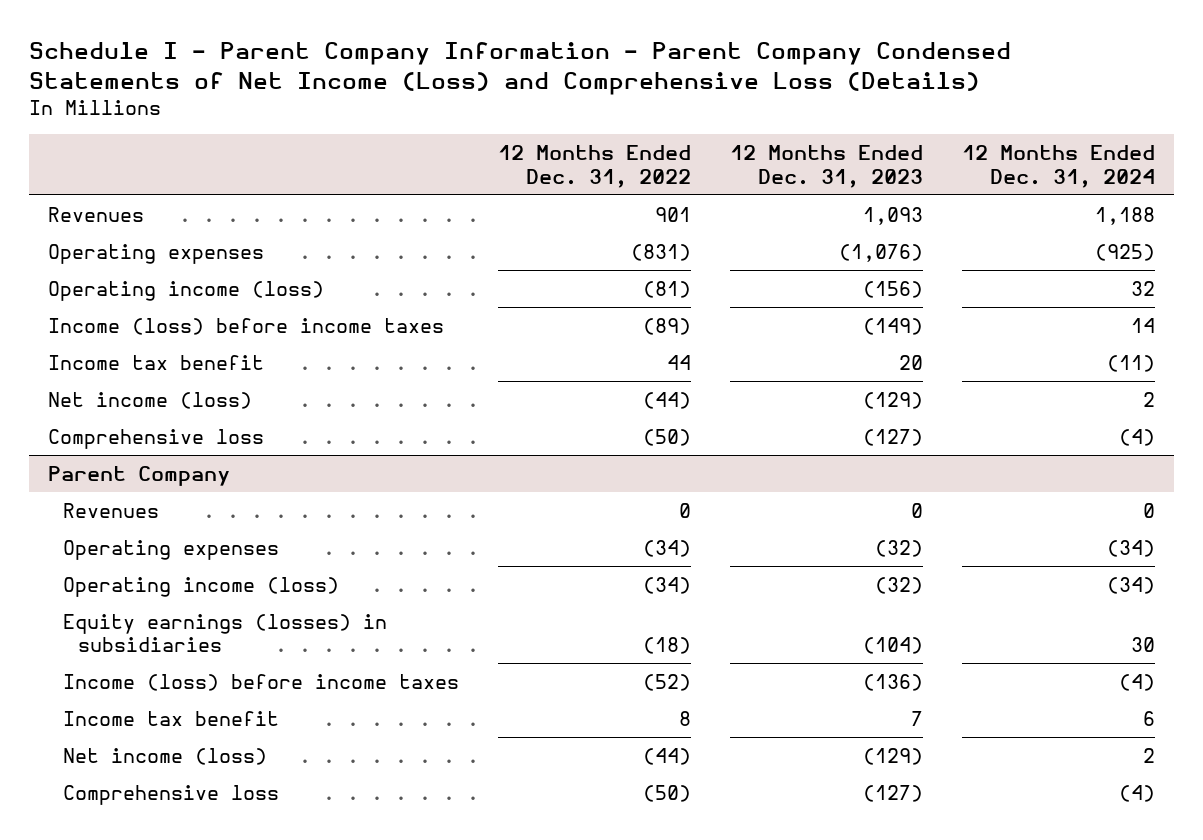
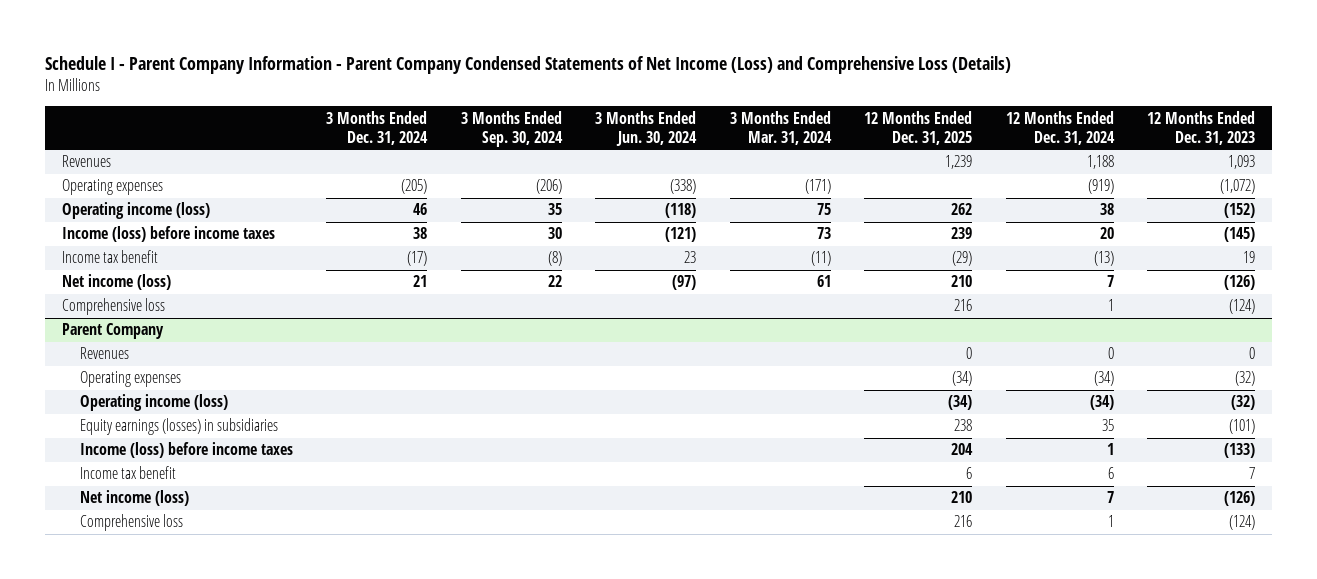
- | 12 Months Ended Dec. 31, 2022 | 12 Months Ended Dec. 31, 2023 | 12 Months Ended Dec. 31, 2024
+ | 3 Months Ended Dec. 31, 2024 | 3 Months Ended Sep. 30, 2024 | 3 Months Ended Jun. 30, 2024 | 3 Months Ended Mar. 31, 2024 | 12 Months Ended Dec. 31, 2025 | 12 Months Ended Dec. 31, 2024 | 12 Months Ended Dec. 31, 2023
- Operating expenses | (831) | (1,076) | (925)
- Operating income (loss) | (81) | (156) | 32
- Income (loss) before income taxes | (89) | (149) | 14
- Income tax benefit | 44 | 20 | (11)
- Net income (loss) | (44) | (129) | 2
- Comprehensive loss | (50) | (127) | (4)
+ Operating expenses | (205) | (206) | (338) | (171) | | (919) | (1,072)
+ Operating income (loss) | 46 | 35 | (118) | 75 | 262 | 38 | (152)
+ Income (loss) before income taxes | 38 | 30 | (121) | 73 | 239 | 20 | (145)
+ Income tax benefit | (17) | (8) | 23 | (11) | (29) | (13) | 19
+ Net income (loss) | 21 | 22 | (97) | 61 | 210 | 7 | (126)
+ Comprehensive loss | | | | | 216 | 1 | (124)
@ Parent Company
- Equity earnings (losses) in subsidiaries | (18) | (104) | 30
- Income (loss) before income taxes | (52) | (136) | (4)
+ Equity earnings (losses) in subsidiaries | | | | | 238 | 35 | (101)
+ Income (loss) before income taxes | | | | | 204 | 1 | (133)
- Net income (loss) | (44) | (129) | 2
- Comprehensive loss | (50) | (127) | (4)
+ Net income (loss) | | | | | 210 | 7 | (126)
+ Comprehensive loss | | | | | 216 | 1 | (124)

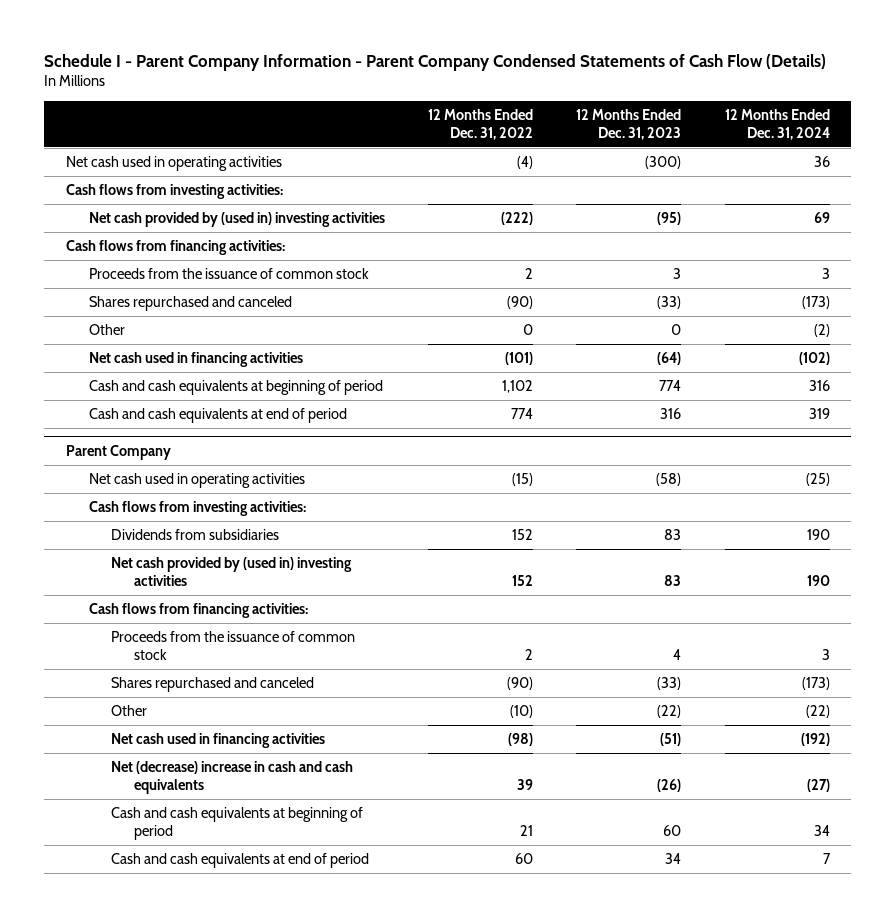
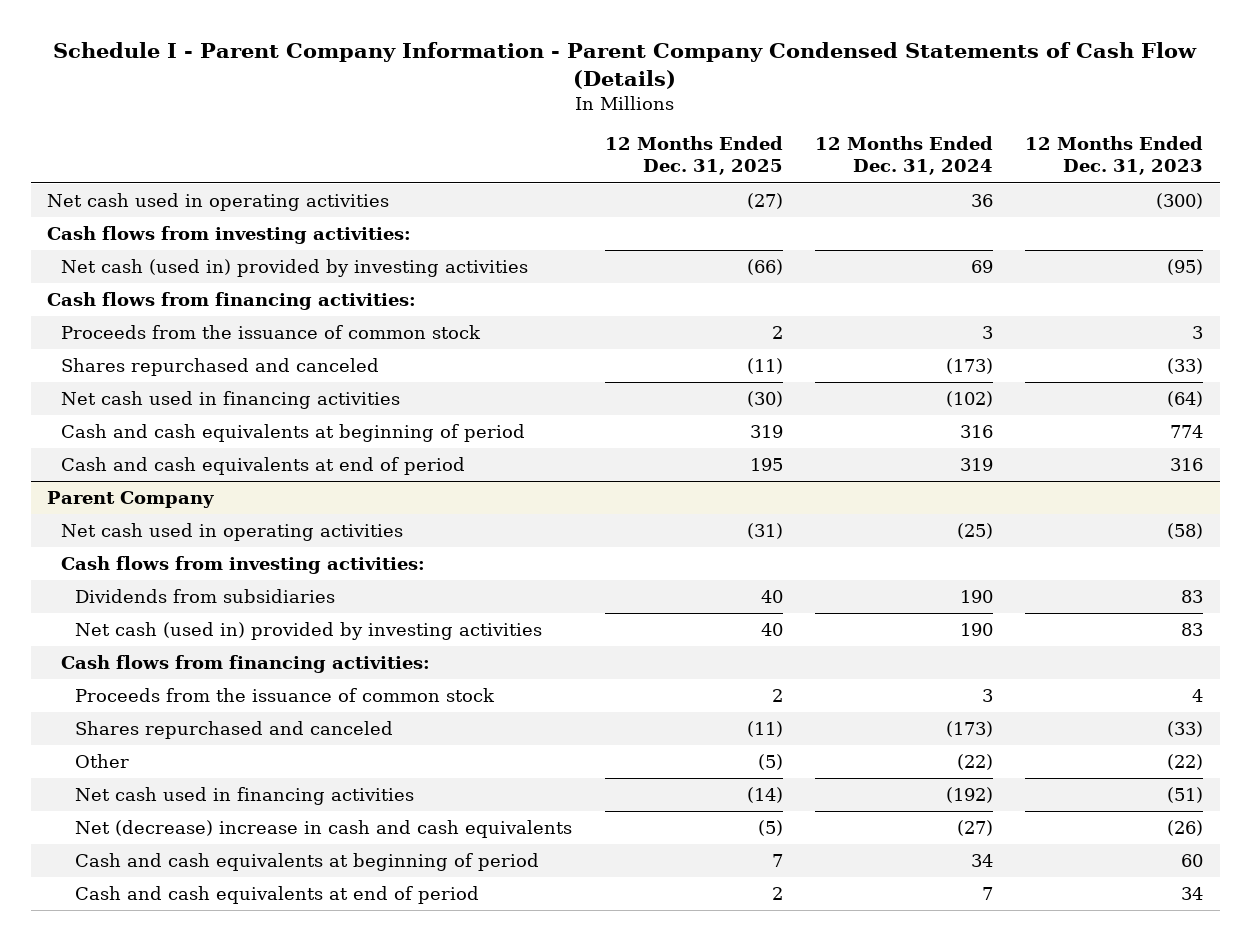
- | 12 Months Ended Dec. 31, 2022 | 12 Months Ended Dec. 31, 2023 | 12 Months Ended Dec. 31, 2024
+ | 12 Months Ended Dec. 31, 2025 | 12 Months Ended Dec. 31, 2024 | 12 Months Ended Dec. 31, 2023
- Net cash provided by (used in) investing activities | (222) | (95) | 69
+ Net cash (used in) provided by investing activities | (66) | 69 | (95)
- Other | 0 | 0 | (2)
@ Parent Company
- Net cash provided by (used in) investing activities | 152 | 83 | 190
+ Net cash (used in) provided by investing activities | 40 | 190 | 83

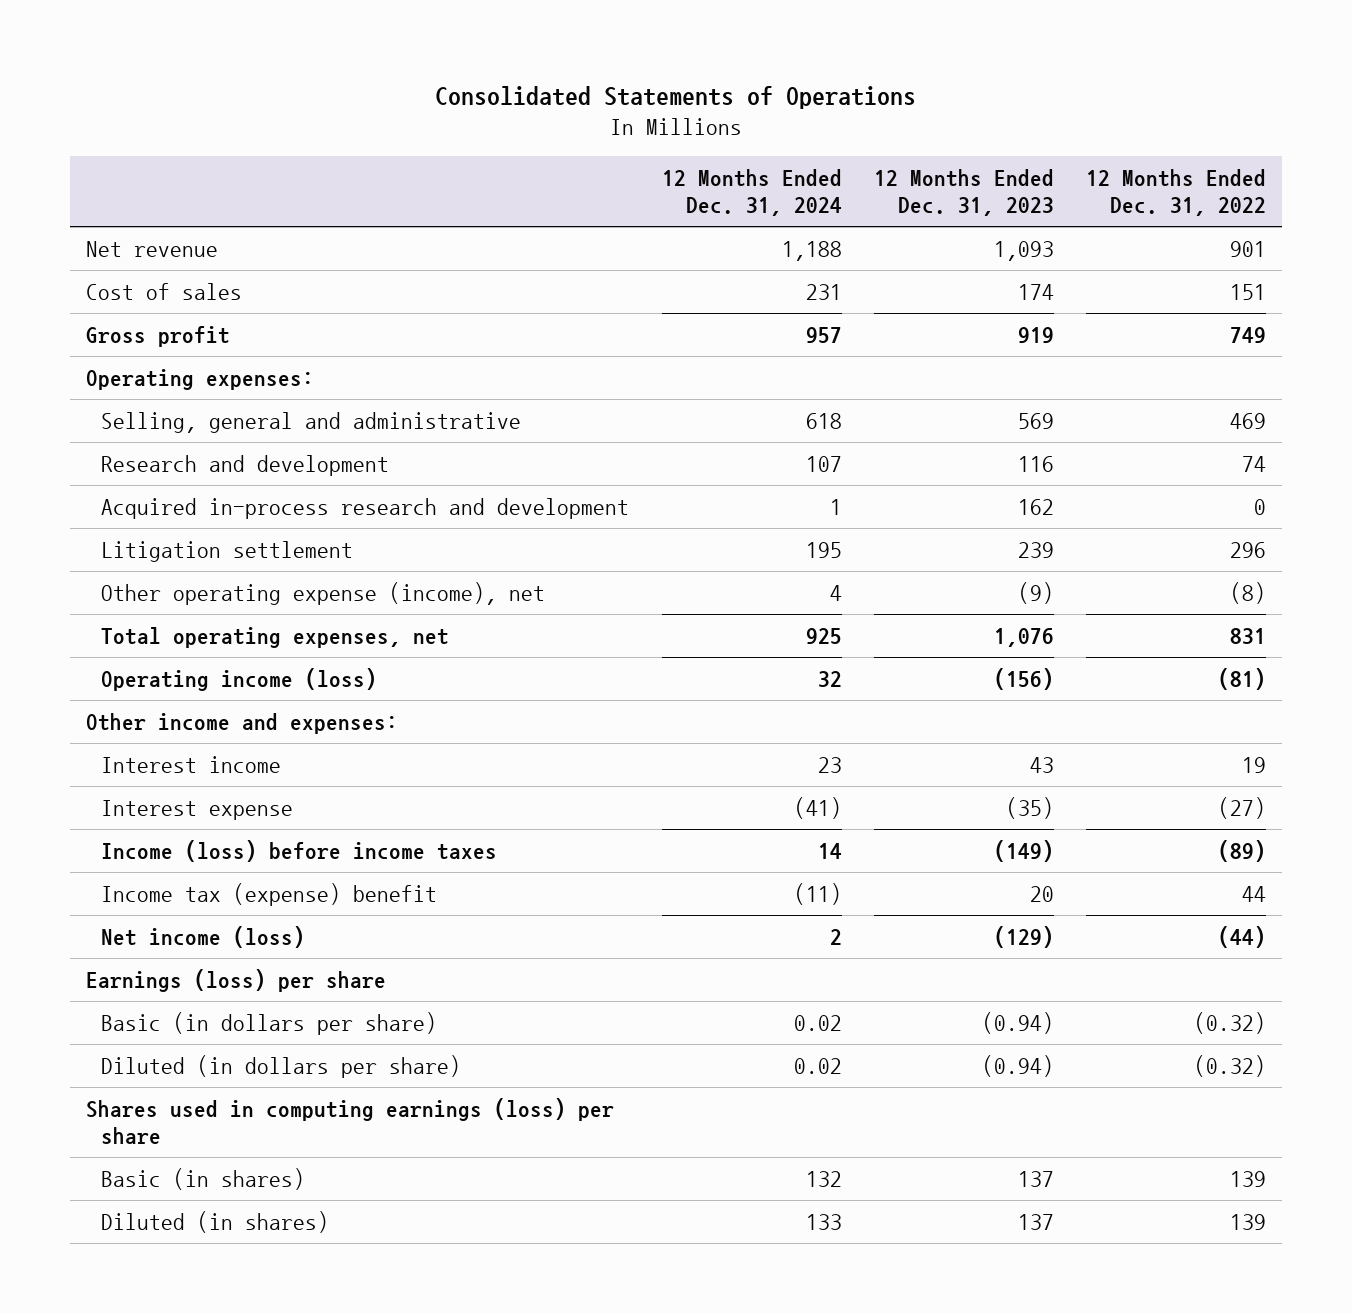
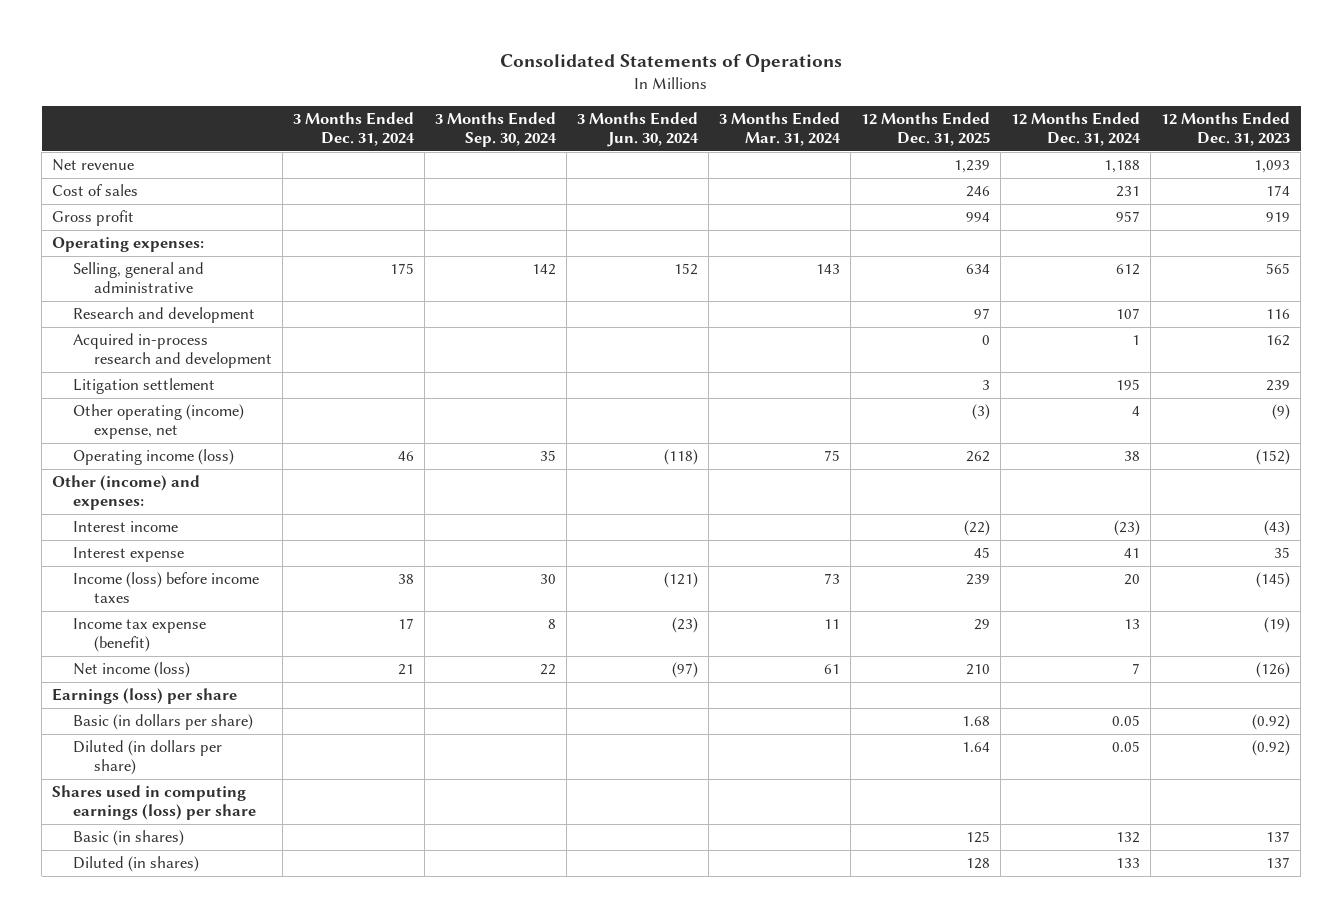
- | 12 Months Ended Dec. 31, 2024 | 12 Months Ended Dec. 31, 2023 | 12 Months Ended Dec. 31, 2022
+ | 3 Months Ended Dec. 31, 2024 | 3 Months Ended Sep. 30, 2024 | 3 Months Ended Jun. 30, 2024 | 3 Months Ended Mar. 31, 2024 | 12 Months Ended Dec. 31, 2025 | 12 Months Ended Dec. 31, 2024 | 12 Months Ended Dec. 31, 2023
- Selling, general and administrative | 618 | 569 | 469
+ Selling, general and administrative | 175 | 142 | 152 | 143 | 634 | 612 | 565
- Other operating expense (income), net | 4 | (9) | (8)
- Total operating expenses, net | 925 | 1,076 | 831
- Operating income (loss) | 32 | (156) | (81)
- Other income and expenses:
- Interest income | 23 | 43 | 19
- Interest expense | (41) | (35) | (27)
- Income (loss) before income taxes | 14 | (149) | (89)
- Income tax (expense) benefit | (11) | 20 | 44
- Net income (loss) | 2 | (129) | (44)
+ Other operating (income) expense, net | | | | | (3) | 4 | (9)
+ Operating income (loss) | 46 | 35 | (118) | 75 | 262 | 38 | (152)
+ Other (income) and expenses:
+ Interest income | | | | | (22) | (23) | (43)
+ Interest expense | | | | | 45 | 41 | 35
+ Income (loss) before income taxes | 38 | 30 | (121) | 73 | 239 | 20 | (145)
+ Income tax expense (benefit) | 17 | 8 | (23) | 11 | 29 | 13 | (19)
+ Net income (loss) | 21 | 22 | (97) | 61 | 210 | 7 | (126)
- Basic (in dollars per share) | 0.02 | (0.94) | (0.32)
- Diluted (in dollars per share) | 0.02 | (0.94) | (0.32)
+ Basic (in dollars per share) | | | | | 1.68 | 0.05 | (0.92)
+ Diluted (in dollars per share) | | | | | 1.64 | 0.05 | (0.92)

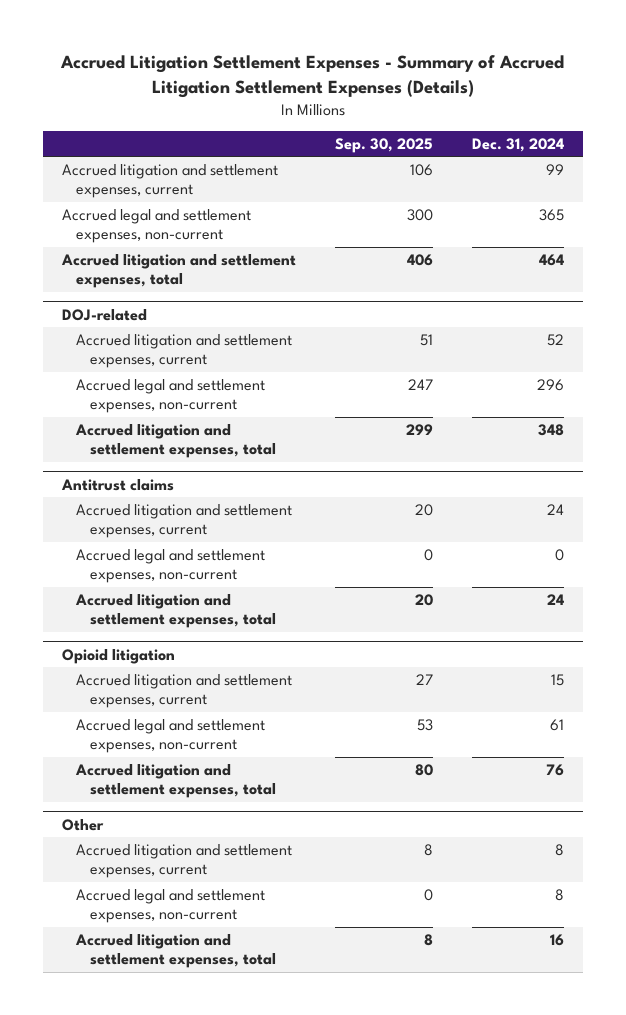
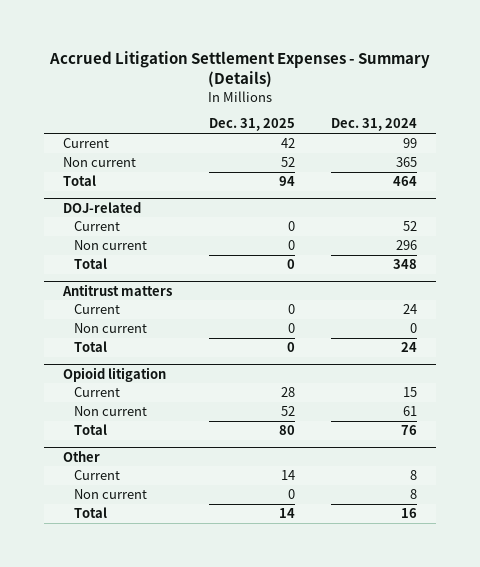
- Accrued Litigation Settlement Expenses - Summary of Accrued Litigation Settlement Expenses (Details)
+ Accrued Litigation Settlement Expenses - Summary (Details)
- | Sep. 30, 2025 | Dec. 31, 2024
+ | Dec. 31, 2025 | Dec. 31, 2024
- Accrued litigation and settlement expenses, current | 106 | 99
- Accrued legal and settlement expenses, non-current | 300 | 365
- Accrued litigation and settlement expenses, total | 406 | 464
+ Current | 42 | 99
+ Non current | 52 | 365
+ Total | 94 | 464
@ DOJ-related
- Accrued litigation and settlement expenses, current | 51 | 52
- Accrued legal and settlement expenses, non-current | 247 | 296
- Accrued litigation and settlement expenses, total | 299 | 348
- Antitrust claims
- Accrued litigation and settlement expenses, current | 20 | 24
- Accrued legal and settlement expenses, non-current | 0 | 0
- Accrued litigation and settlement expenses, total | 20 | 24
@ DOJ-related
+ Current | 0 | 52
+ Non current | 0 | 296
+ Total | 0 | 348
+ Antitrust matters
+ Current | 0 | 24
+ Non current | 0 | 0
+ Total | 0 | 24
@ Opioid litigation
- Accrued litigation and settlement expenses, current | 27 | 15
- Accrued legal and settlement expenses, non-current | 53 | 61
- Accrued litigation and settlement expenses, total | 80 | 76
+ Current | 28 | 15
+ Non current | 52 | 61
+ Total | 80 | 76
@ Other
- Accrued litigation and settlement expenses, current | 8 | 8
- Accrued legal and settlement expenses, non-current | 0 | 8
- Accrued litigation and settlement expenses, total | 8 | 16
+ Current | 14 | 8
+ Non current | 0 | 8
+ Total | 14 | 16

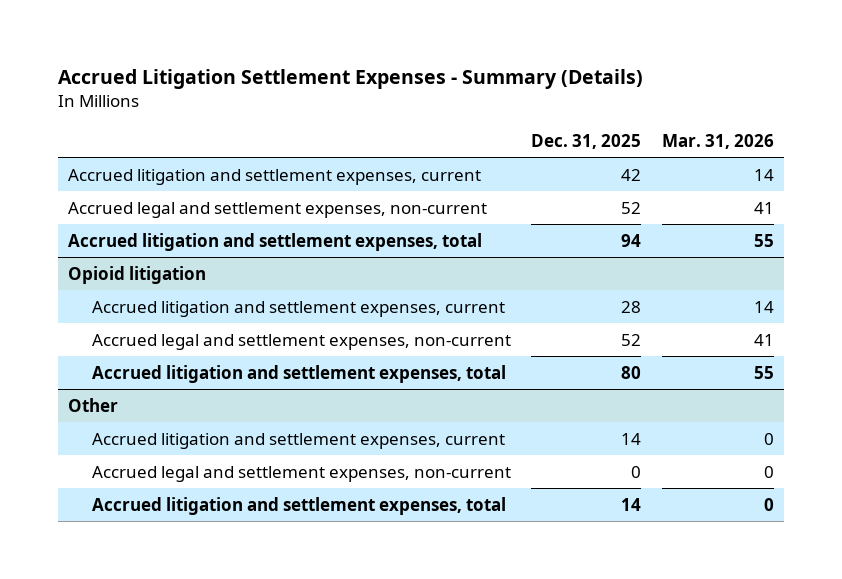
- | Dec. 31, 2025 | Dec. 31, 2024
+ | Dec. 31, 2025 | Mar. 31, 2026
- Current | 42 | 99
- Non current | 52 | 365
- Total | 94 | 464
- DOJ-related
- Current | 0 | 52
- Non current | 0 | 296
- Total | 0 | 348
- Antitrust matters
- Current | 0 | 24
- Non current | 0 | 0
- Total | 0 | 24
+ Accrued litigation and settlement expenses, current | 42 | 14
+ Accrued legal and settlement expenses, non-current | 52 | 41
+ Accrued litigation and settlement expenses, total | 94 | 55
@ Opioid litigation
- Current | 28 | 15
- Non current | 52 | 61
- Total | 80 | 76
+ Accrued litigation and settlement expenses, current | 28 | 14
+ Accrued legal and settlement expenses, non-current | 52 | 41
+ Accrued litigation and settlement expenses, total | 80 | 55
@ Other
- Current | 14 | 8
- Non current | 0 | 8
- Total | 14 | 16
+ Accrued litigation and settlement expenses, current | 14 | 0
+ Accrued legal and settlement expenses, non-current | 0 | 0
+ Accrued litigation and settlement expenses, total | 14 | 0

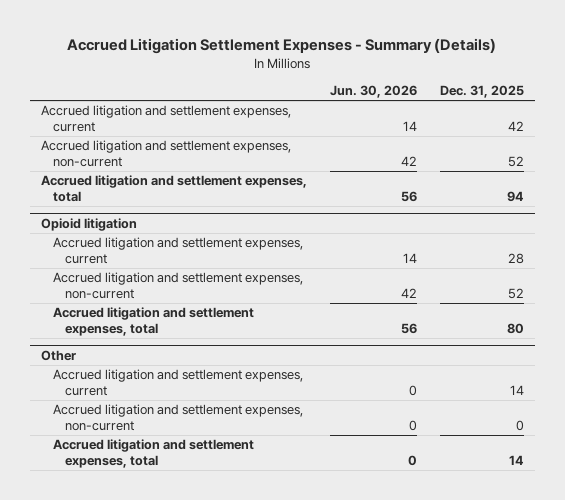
- | Dec. 31, 2025 | Mar. 31, 2026
+ | Jun. 30, 2026 | Dec. 31, 2025
- Accrued legal and settlement expenses, non-current | 52 | 41
+ Accrued litigation and settlement expenses, non-current | 42 | 52
@ Opioid litigation
- Accrued legal and settlement expenses, non-current | 52 | 41
+ Accrued litigation and settlement expenses, non-current | 42 | 52
@ Other
- Accrued legal and settlement expenses, non-current | 0 | 0
+ Accrued litigation and settlement expenses, non-current | 0 | 0

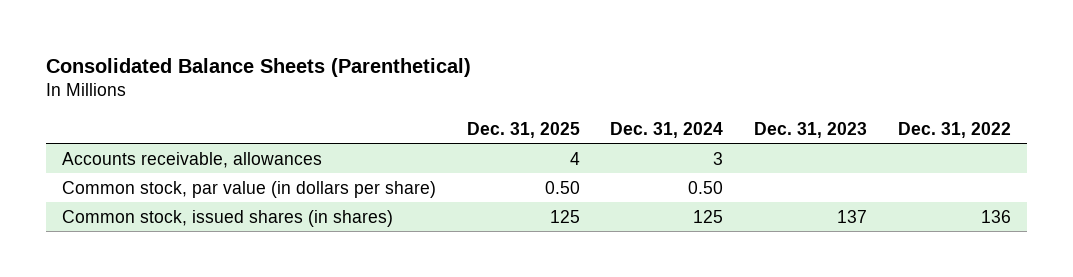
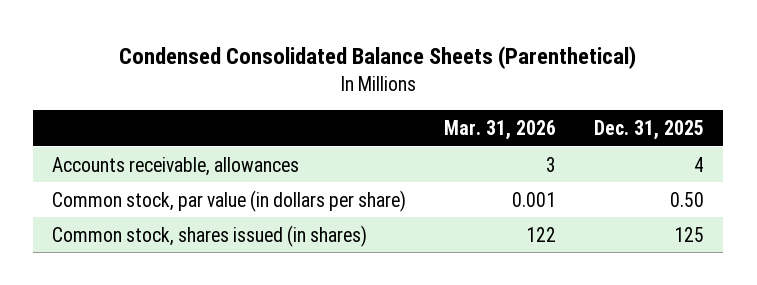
- Consolidated Balance Sheets (Parenthetical)
+ Condensed Consolidated Balance Sheets (Parenthetical)
- | Dec. 31, 2025 | Dec. 31, 2024 | Dec. 31, 2023 | Dec. 31, 2022
+ | Mar. 31, 2026 | Dec. 31, 2025
- Common stock, issued shares (in shares) | 125 | 125 | 137 | 136
+ Common stock, shares issued (in shares) | 122 | 125

